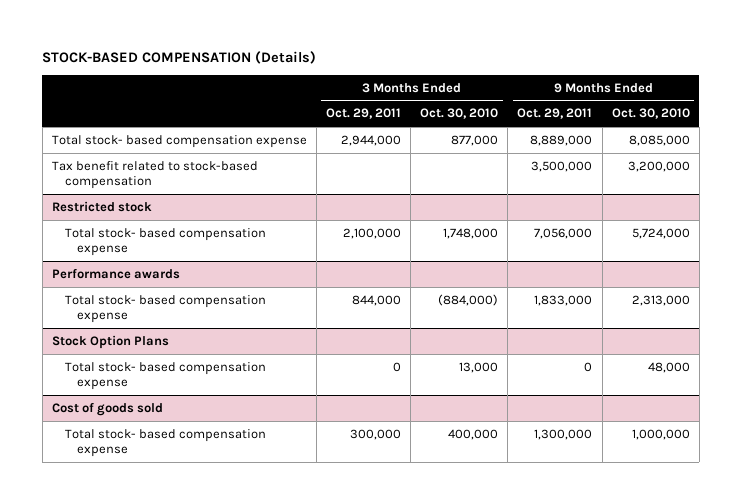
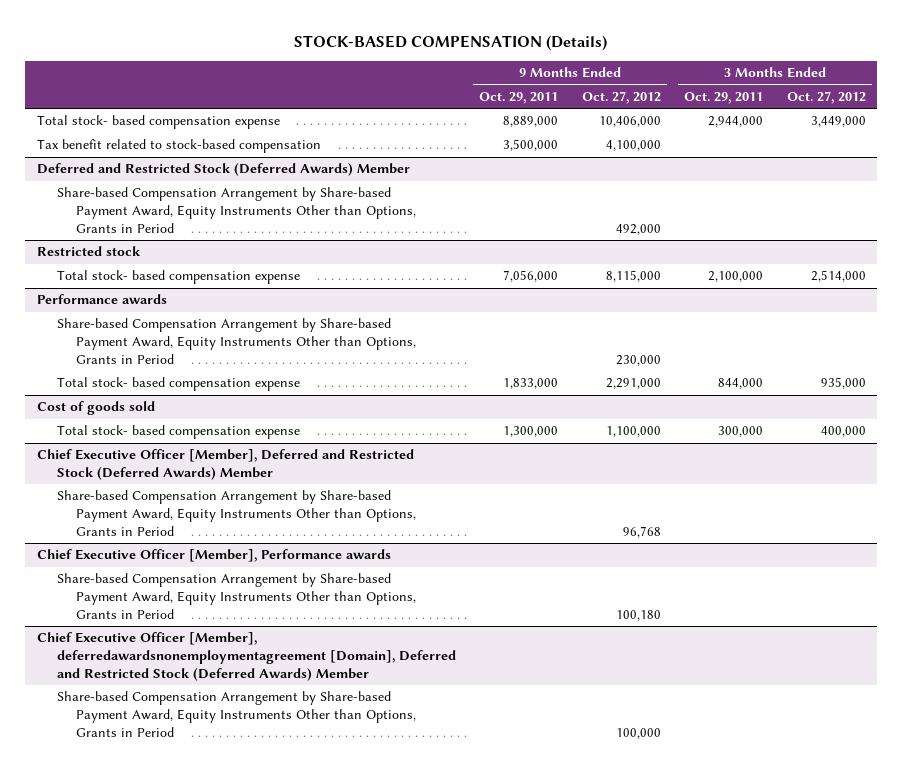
- | 3 Months Ended Oct. 29, 2011 | 3 Months Ended Oct. 30, 2010 | 9 Months Ended Oct. 29, 2011 | 9 Months Ended Oct. 30, 2010
+ | 9 Months Ended Oct. 29, 2011 | 9 Months Ended Oct. 27, 2012 | 3 Months Ended Oct. 29, 2011 | 3 Months Ended Oct. 27, 2012
+ Deferred and Restricted Stock (Deferred Awards) Member
+ Share-based Compensation Arrangement by Share-based Payment Award, Equity Instruments Other than Options, Grants in Period | | 492,000 | |
@ Performance awards
+ Share-based Compensation Arrangement by Share-based Payment Award, Equity Instruments Other than Options, Grants in Period | | 230,000 | |
- Stock Option Plans
- Total stock- based compensation expense | 0 | 13,000 | 0 | 48,000
+ Chief Executive Officer [Member], Deferred and Restricted Stock (Deferred Awards) Member
+ Share-based Compensation Arrangement by Share-based Payment Award, Equity Instruments Other than Options, Grants in Period | | 96,768 | |
+ Chief Executive Officer [Member], Performance awards
+ Share-based Compensation Arrangement by Share-based Payment Award, Equity Instruments Other than Options, Grants in Period | | 100,180 | |
+ Chief Executive Officer [Member], deferredawardsnonemploymentagreement [Domain], Deferred and Restricted Stock (Deferred Awards) Member
+ Share-based Compensation Arrangement by Share-based Payment Award, Equity Instruments Other than Options, Grants in Period | | 100,000 | |

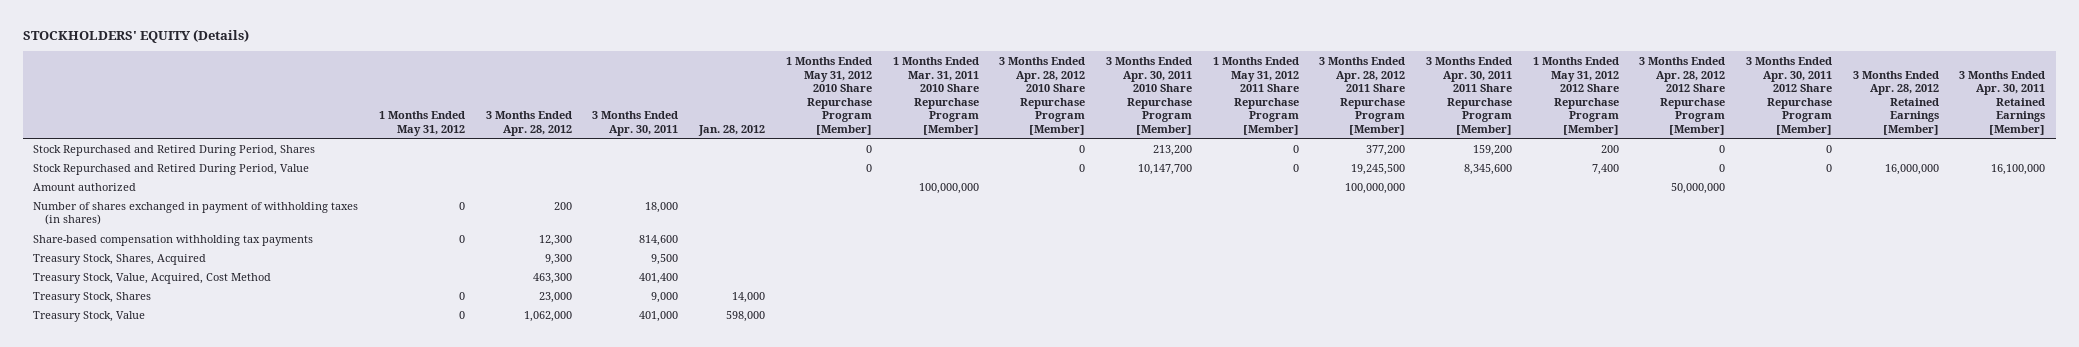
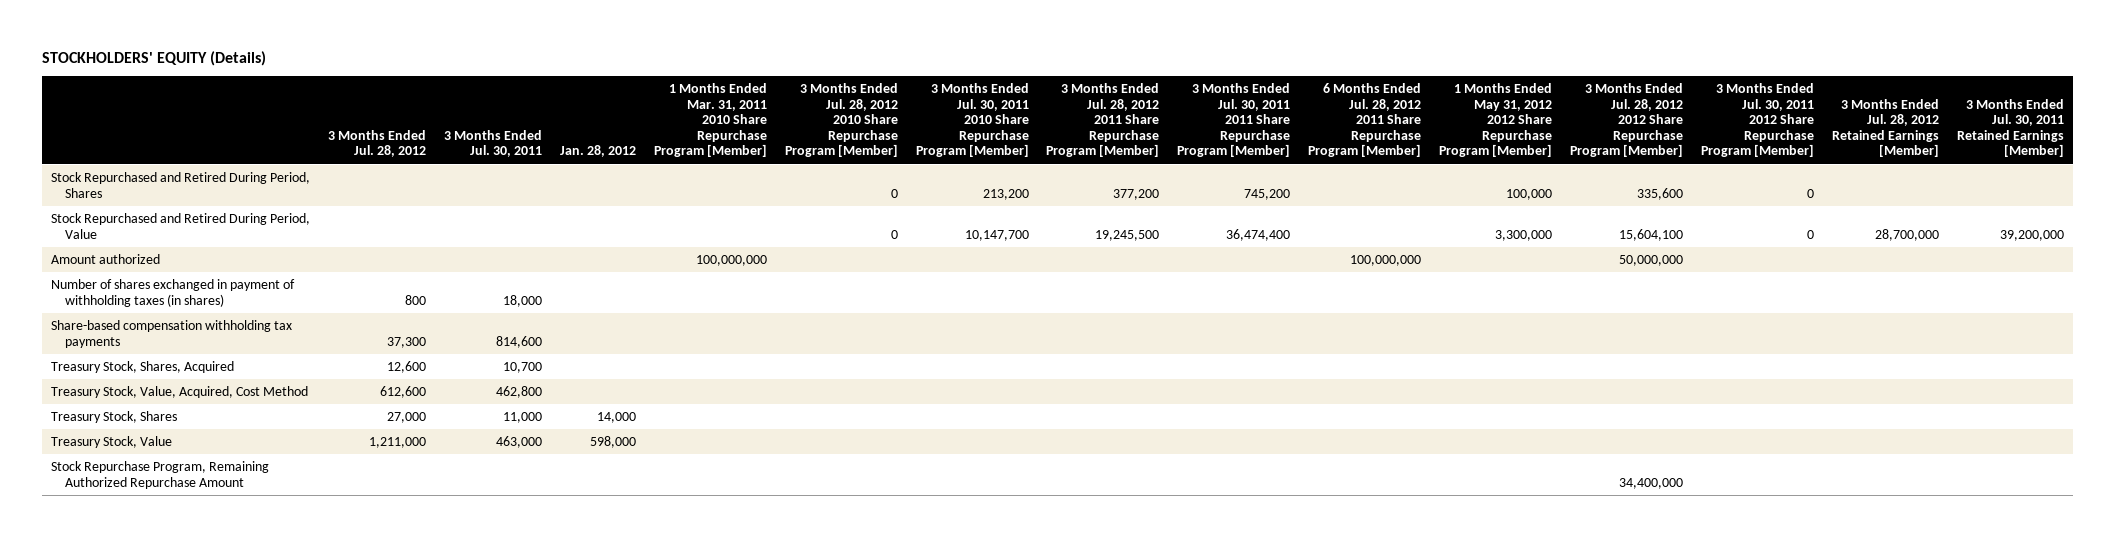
- | 1 Months Ended May 31, 2012 | 3 Months Ended Apr. 28, 2012 | 3 Months Ended Apr. 30, 2011 | Jan. 28, 2012 | 1 Months Ended May 31, 2012 2010 Share Repurchase Program [Member] | 1 Months Ended Mar. 31, 2011 2010 Share Repurchase Program [Member] | 3 Months Ended Apr. 28, 2012 2010 Share Repurchase Program [Member] | 3 Months Ended Apr. 30, 2011 2010 Share Repurchase Program [Member] | 1 Months Ended May 31, 2012 2011 Share Repurchase Program [Member] | 3 Months Ended Apr. 28, 2012 2011 Share Repurchase Program [Member] | 3 Months Ended Apr. 30, 2011 2011 Share Repurchase Program [Member] | 1 Months Ended May 31, 2012 2012 Share Repurchase Program [Member] | 3 Months Ended Apr. 28, 2012 2012 Share Repurchase Program [Member] | 3 Months Ended Apr. 30, 2011 2012 Share Repurchase Program [Member] | 3 Months Ended Apr. 28, 2012 Retained Earnings [Member] | 3 Months Ended Apr. 30, 2011 Retained Earnings [Member]
+ | 3 Months Ended Jul. 28, 2012 | 3 Months Ended Jul. 30, 2011 | Jan. 28, 2012 | 1 Months Ended Mar. 31, 2011 2010 Share Repurchase Program [Member] | 3 Months Ended Jul. 28, 2012 2010 Share Repurchase Program [Member] | 3 Months Ended Jul. 30, 2011 2010 Share Repurchase Program [Member] | 3 Months Ended Jul. 28, 2012 2011 Share Repurchase Program [Member] | 3 Months Ended Jul. 30, 2011 2011 Share Repurchase Program [Member] | 6 Months Ended Jul. 28, 2012 2011 Share Repurchase Program [Member] | 1 Months Ended May 31, 2012 2012 Share Repurchase Program [Member] | 3 Months Ended Jul. 28, 2012 2012 Share Repurchase Program [Member] | 3 Months Ended Jul. 30, 2011 2012 Share Repurchase Program [Member] | 3 Months Ended Jul. 28, 2012 Retained Earnings [Member] | 3 Months Ended Jul. 30, 2011 Retained Earnings [Member]
- Stock Repurchased and Retired During Period, Shares | | | | | 0 | | 0 | 213,200 | 0 | 377,200 | 159,200 | 200 | 0 | 0 | |
- Stock Repurchased and Retired During Period, Value | | | | | 0 | | 0 | 10,147,700 | 0 | 19,245,500 | 8,345,600 | 7,400 | 0 | 0 | 16,000,000 | 16,100,000
+ Stock Repurchased and Retired During Period, Shares | | | | | 0 | 213,200 | 377,200 | 745,200 | | 100,000 | 335,600 | 0 | |
+ Stock Repurchased and Retired During Period, Value | | | | | 0 | 10,147,700 | 19,245,500 | 36,474,400 | | 3,300,000 | 15,604,100 | 0 | 28,700,000 | 39,200,000
+ Stock Repurchase Program, Remaining Authorized Repurchase Amount | | | | | | | | | | | 34,400,000 | | |

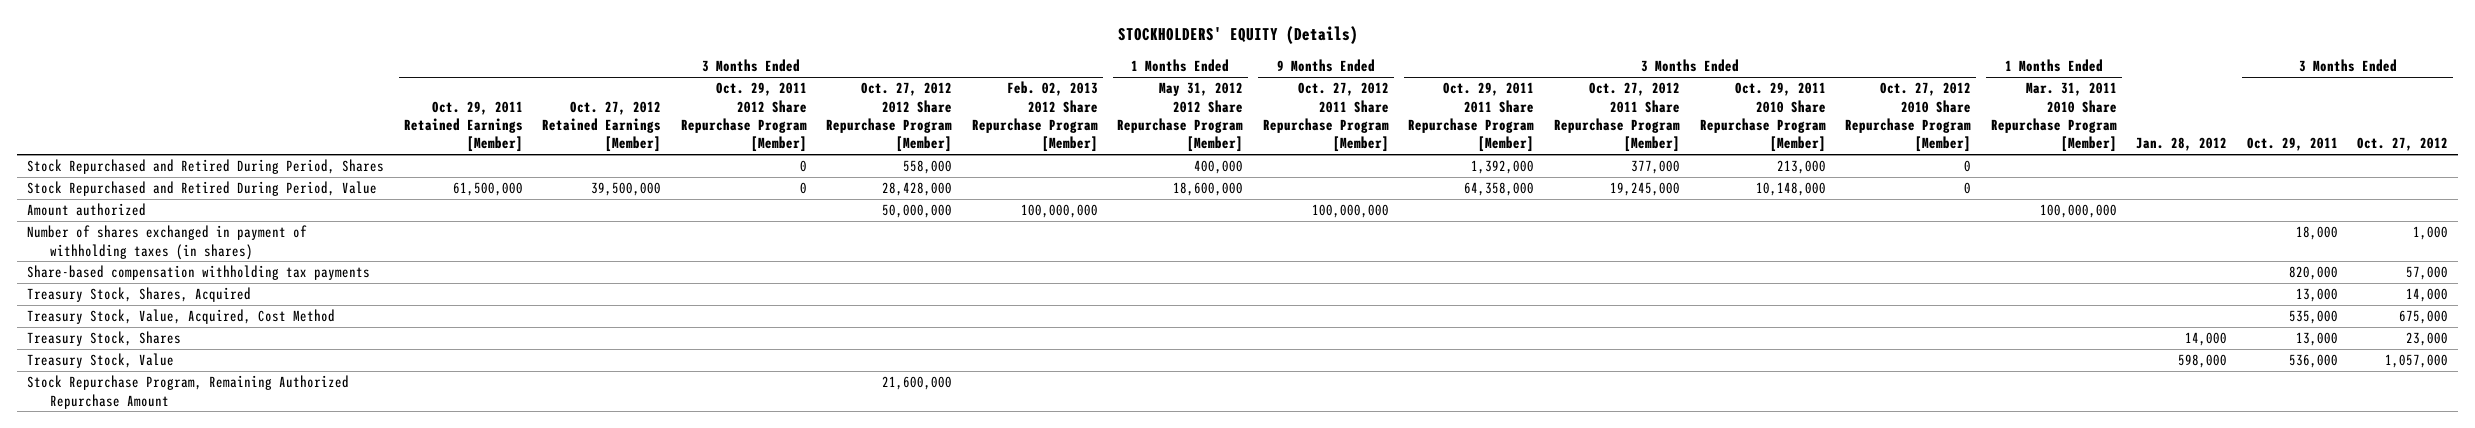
- | 3 Months Ended Jul. 28, 2012 | 3 Months Ended Jul. 30, 2011 | Jan. 28, 2012 | 1 Months Ended Mar. 31, 2011 2010 Share Repurchase Program [Member] | 3 Months Ended Jul. 28, 2012 2010 Share Repurchase Program [Member] | 3 Months Ended Jul. 30, 2011 2010 Share Repurchase Program [Member] | 3 Months Ended Jul. 28, 2012 2011 Share Repurchase Program [Member] | 3 Months Ended Jul. 30, 2011 2011 Share Repurchase Program [Member] | 6 Months Ended Jul. 28, 2012 2011 Share Repurchase Program [Member] | 1 Months Ended May 31, 2012 2012 Share Repurchase Program [Member] | 3 Months Ended Jul. 28, 2012 2012 Share Repurchase Program [Member] | 3 Months Ended Jul. 30, 2011 2012 Share Repurchase Program [Member] | 3 Months Ended Jul. 28, 2012 Retained Earnings [Member] | 3 Months Ended Jul. 30, 2011 Retained Earnings [Member]
+ | 3 Months Ended Oct. 29, 2011 Retained Earnings [Member] | 3 Months Ended Oct. 27, 2012 Retained Earnings [Member] | 3 Months Ended Oct. 29, 2011 2012 Share Repurchase Program [Member] | 3 Months Ended Oct. 27, 2012 2012 Share Repurchase Program [Member] | 3 Months Ended Feb. 02, 2013 2012 Share Repurchase Program [Member] | 1 Months Ended May 31, 2012 2012 Share Repurchase Program [Member] | 9 Months Ended Oct. 27, 2012 2011 Share Repurchase Program [Member] | 3 Months Ended Oct. 29, 2011 2011 Share Repurchase Program [Member] | 3 Months Ended Oct. 27, 2012 2011 Share Repurchase Program [Member] | 3 Months Ended Oct. 29, 2011 2010 Share Repurchase Program [Member] | 3 Months Ended Oct. 27, 2012 2010 Share Repurchase Program [Member] | 1 Months Ended Mar. 31, 2011 2010 Share Repurchase Program [Member] | Jan. 28, 2012 | 3 Months Ended Oct. 29, 2011 | 3 Months Ended Oct. 27, 2012
- Stock Repurchased and Retired During Period, Shares | | | | | 0 | 213,200 | 377,200 | 745,200 | | 100,000 | 335,600 | 0 | |
- Stock Repurchased and Retired During Period, Value | | | | | 0 | 10,147,700 | 19,245,500 | 36,474,400 | | 3,300,000 | 15,604,100 | 0 | 28,700,000 | 39,200,000
+ Stock Repurchased and Retired During Period, Shares | | | 0 | 558,000 | | 400,000 | | 1,392,000 | 377,000 | 213,000 | 0 | | | |
+ Stock Repurchased and Retired During Period, Value | 61,500,000 | 39,500,000 | 0 | 28,428,000 | | 18,600,000 | | 64,358,000 | 19,245,000 | 10,148,000 | 0 | | | |

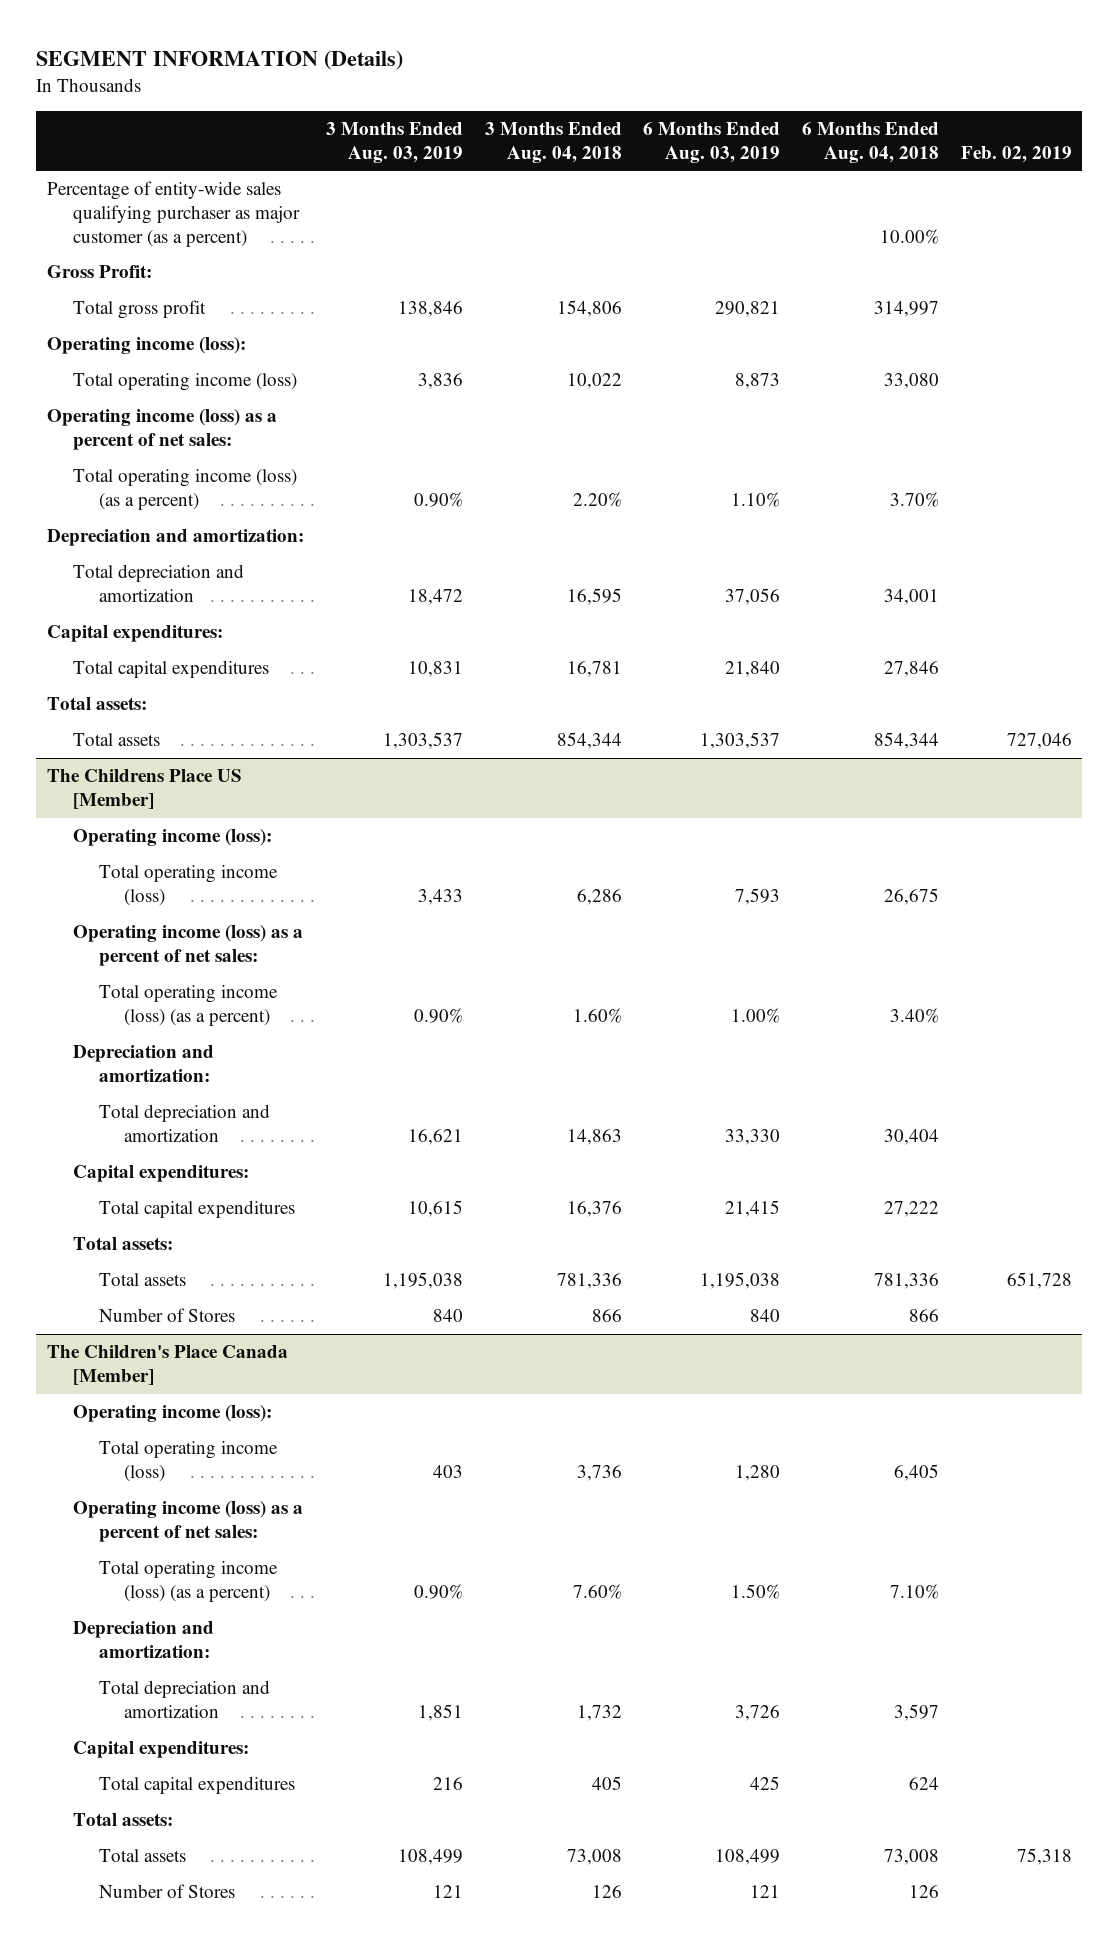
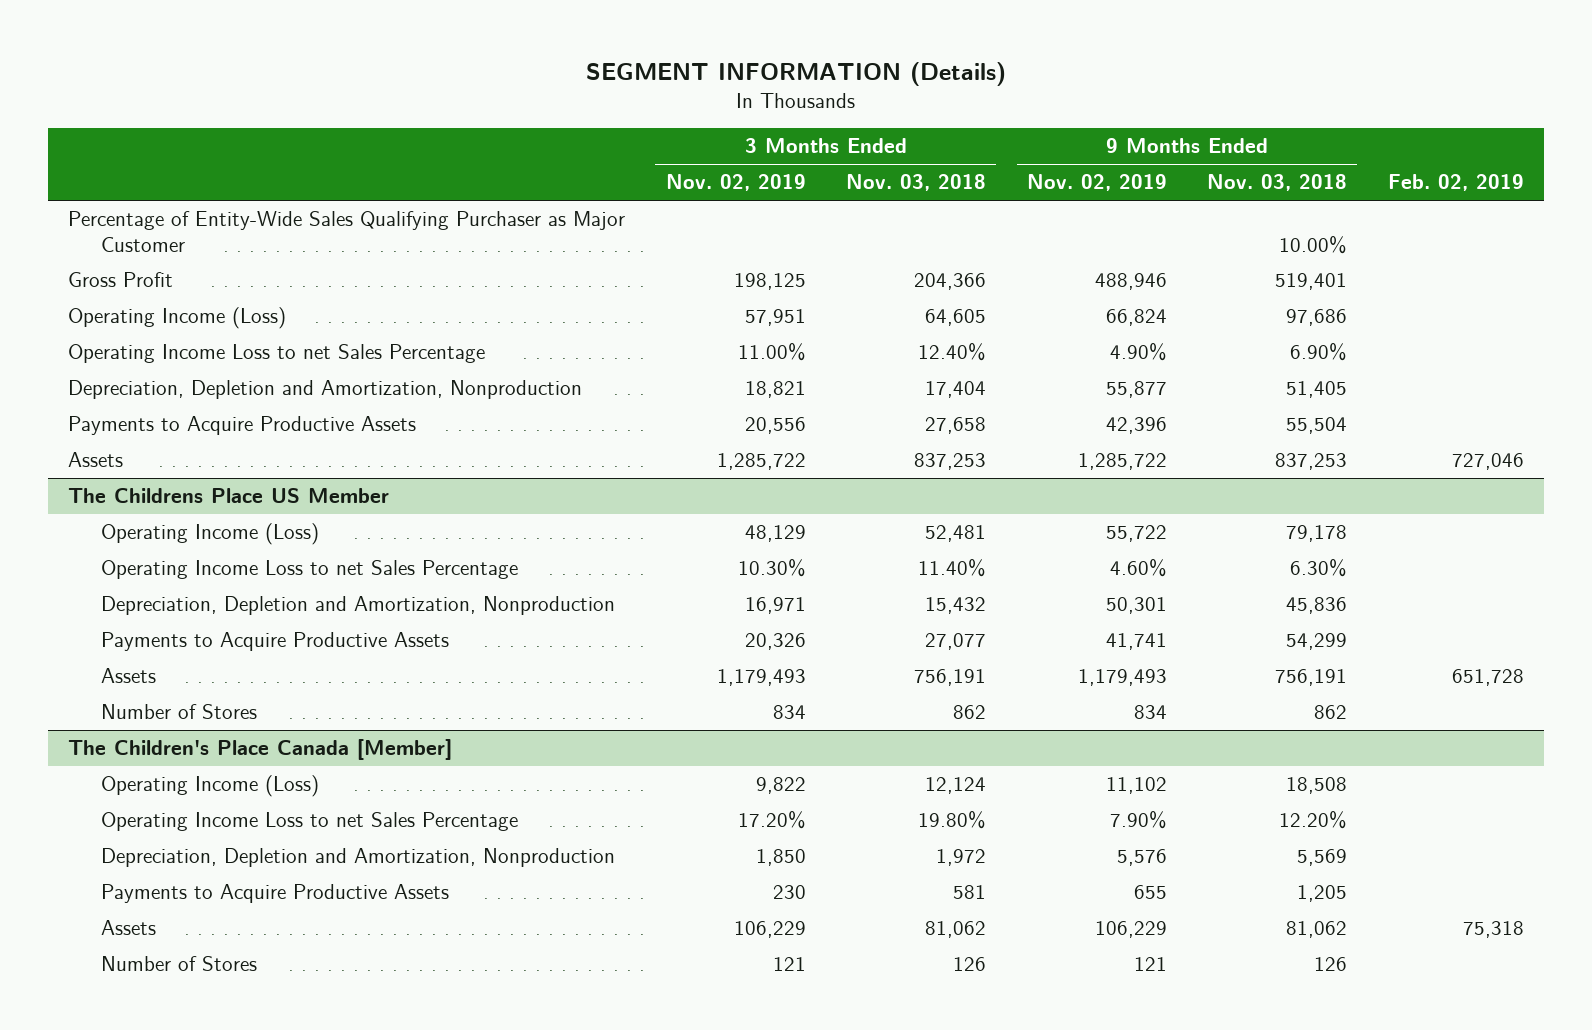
- | 3 Months Ended Aug. 03, 2019 | 3 Months Ended Aug. 04, 2018 | 6 Months Ended Aug. 03, 2019 | 6 Months Ended Aug. 04, 2018 | Feb. 02, 2019
+ | 3 Months Ended Nov. 02, 2019 | 3 Months Ended Nov. 03, 2018 | 9 Months Ended Nov. 02, 2019 | 9 Months Ended Nov. 03, 2018 | Feb. 02, 2019
- Percentage of entity-wide sales qualifying purchaser as major customer (as a percent) | | | | 10.00% |
- Gross Profit:
- Total gross profit | 138,846 | 154,806 | 290,821 | 314,997 |
- Operating income (loss):
- Total operating income (loss) | 3,836 | 10,022 | 8,873 | 33,080 |
- Operating income (loss) as a percent of net sales:
- Total operating income (loss) (as a percent) | 0.90% | 2.20% | 1.10% | 3.70% |
- Depreciation and amortization:
- Total depreciation and amortization | 18,472 | 16,595 | 37,056 | 34,001 |
- Capital expenditures:
- Total capital expenditures | 10,831 | 16,781 | 21,840 | 27,846 |
- Total assets:
- Total assets | 1,303,537 | 854,344 | 1,303,537 | 854,344 | 727,046
- The Childrens Place US [Member]
- Operating income (loss):
- Total operating income (loss) | 3,433 | 6,286 | 7,593 | 26,675 |
- Operating income (loss) as a percent of net sales:
- Total operating income (loss) (as a percent) | 0.90% | 1.60% | 1.00% | 3.40% |
- Depreciation and amortization:
- Total depreciation and amortization | 16,621 | 14,863 | 33,330 | 30,404 |
- Capital expenditures:
- Total capital expenditures | 10,615 | 16,376 | 21,415 | 27,222 |
- Total assets:
- Total assets | 1,195,038 | 781,336 | 1,195,038 | 781,336 | 651,728
+ Percentage of Entity-Wide Sales Qualifying Purchaser as Major Customer | | | | 10.00% |
+ Gross Profit | 198,125 | 204,366 | 488,946 | 519,401 |
+ Operating Income (Loss) | 57,951 | 64,605 | 66,824 | 97,686 |
+ Operating Income Loss to net Sales Percentage | 11.00% | 12.40% | 4.90% | 6.90% |
+ Depreciation, Depletion and Amortization, Nonproduction | 18,821 | 17,404 | 55,877 | 51,405 |
+ Payments to Acquire Productive Assets | 20,556 | 27,658 | 42,396 | 55,504 |
+ Assets | 1,285,722 | 837,253 | 1,285,722 | 837,253 | 727,046
+ The Childrens Place US Member
+ Operating Income (Loss) | 48,129 | 52,481 | 55,722 | 79,178 |
+ Operating Income Loss to net Sales Percentage | 10.30% | 11.40% | 4.60% | 6.30% |
+ Depreciation, Depletion and Amortization, Nonproduction | 16,971 | 15,432 | 50,301 | 45,836 |
+ Payments to Acquire Productive Assets | 20,326 | 27,077 | 41,741 | 54,299 |
+ Assets | 1,179,493 | 756,191 | 1,179,493 | 756,191 | 651,728
@ The Children's Place Canada [Member]
- Operating income (loss):
- Total operating income (loss) | 403 | 3,736 | 1,280 | 6,405 |
- Operating income (loss) as a percent of net sales:
- Total operating income (loss) (as a percent) | 0.90% | 7.60% | 1.50% | 7.10% |
- Depreciation and amortization:
- Total depreciation and amortization | 1,851 | 1,732 | 3,726 | 3,597 |
- Capital expenditures:
- Total capital expenditures | 216 | 405 | 425 | 624 |
- Total assets:
- Total assets | 108,499 | 73,008 | 108,499 | 73,008 | 75,318
+ Operating Income (Loss) | 9,822 | 12,124 | 11,102 | 18,508 |
+ Operating Income Loss to net Sales Percentage | 17.20% | 19.80% | 7.90% | 12.20% |
+ Depreciation, Depletion and Amortization, Nonproduction | 1,850 | 1,972 | 5,576 | 5,569 |
+ Payments to Acquire Productive Assets | 230 | 581 | 655 | 1,205 |
+ Assets | 106,229 | 81,062 | 106,229 | 81,062 | 75,318

